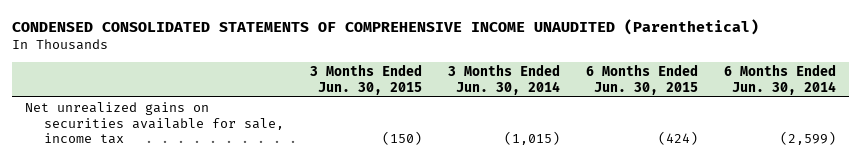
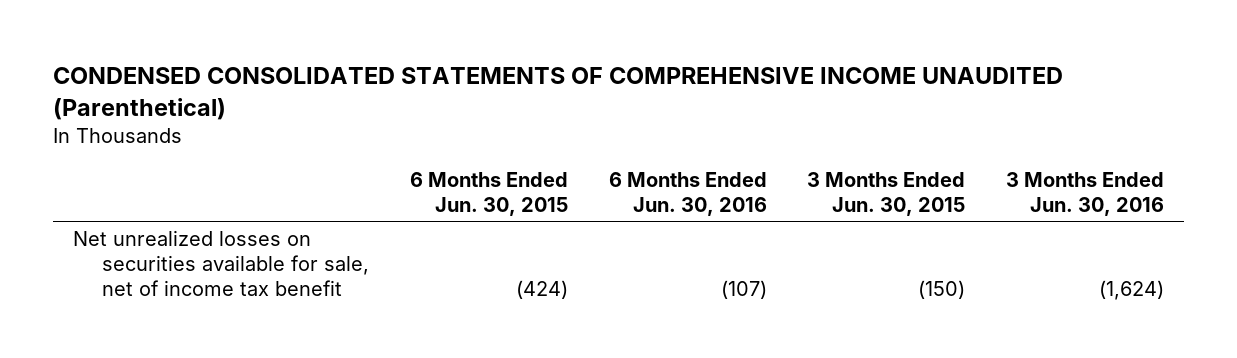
- | 3 Months Ended Jun. 30, 2015 | 3 Months Ended Jun. 30, 2014 | 6 Months Ended Jun. 30, 2015 | 6 Months Ended Jun. 30, 2014
+ | 6 Months Ended Jun. 30, 2015 | 6 Months Ended Jun. 30, 2016 | 3 Months Ended Jun. 30, 2015 | 3 Months Ended Jun. 30, 2016
- Net unrealized gains on securities available for sale, income tax | (150) | (1,015) | (424) | (2,599)
+ Net unrealized losses on securities available for sale, net of income tax benefit | (424) | (107) | (150) | (1,624)

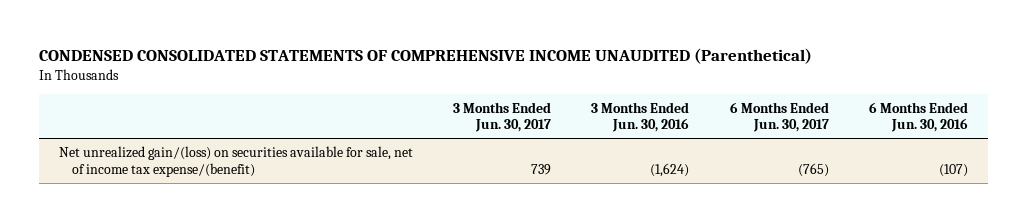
- | 6 Months Ended Jun. 30, 2015 | 6 Months Ended Jun. 30, 2016 | 3 Months Ended Jun. 30, 2015 | 3 Months Ended Jun. 30, 2016
+ | 3 Months Ended Jun. 30, 2017 | 3 Months Ended Jun. 30, 2016 | 6 Months Ended Jun. 30, 2017 | 6 Months Ended Jun. 30, 2016
- Net unrealized losses on securities available for sale, net of income tax benefit | (424) | (107) | (150) | (1,624)
+ Net unrealized gain/(loss) on securities available for sale, net of income tax expense/(benefit) | 739 | (1,624) | (765) | (107)

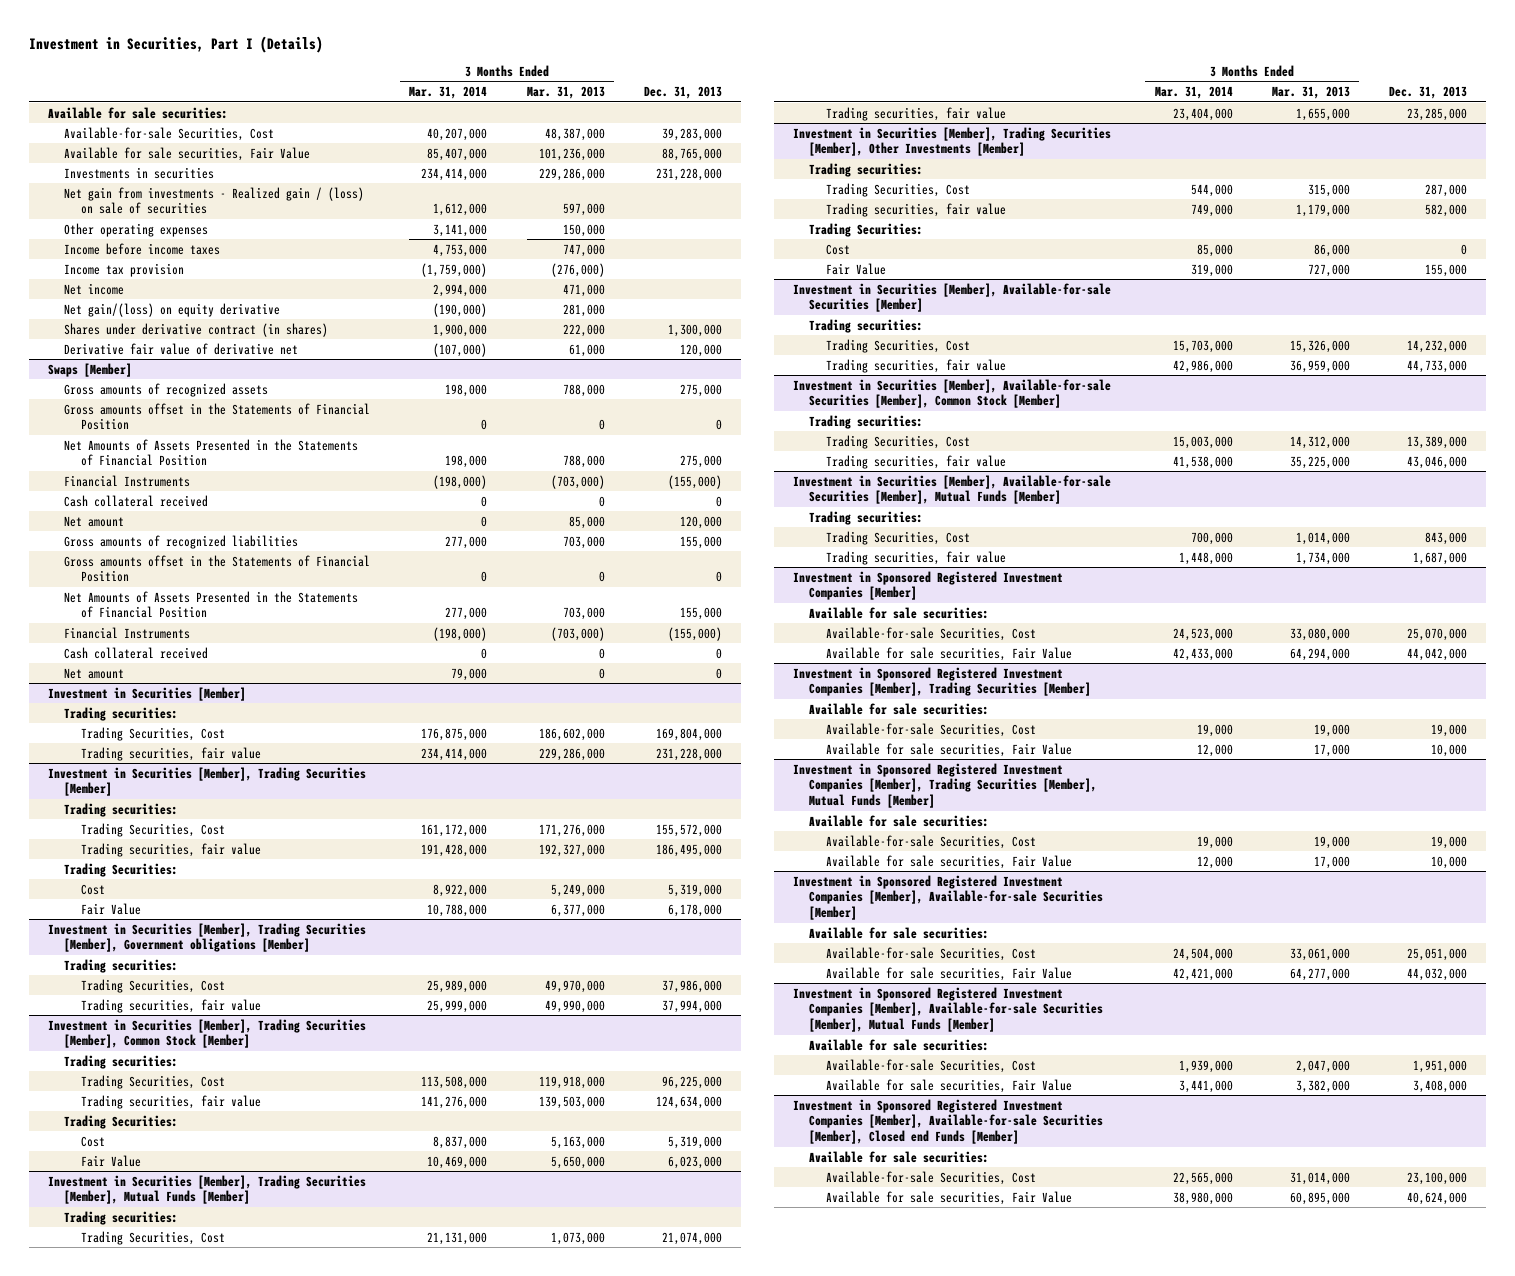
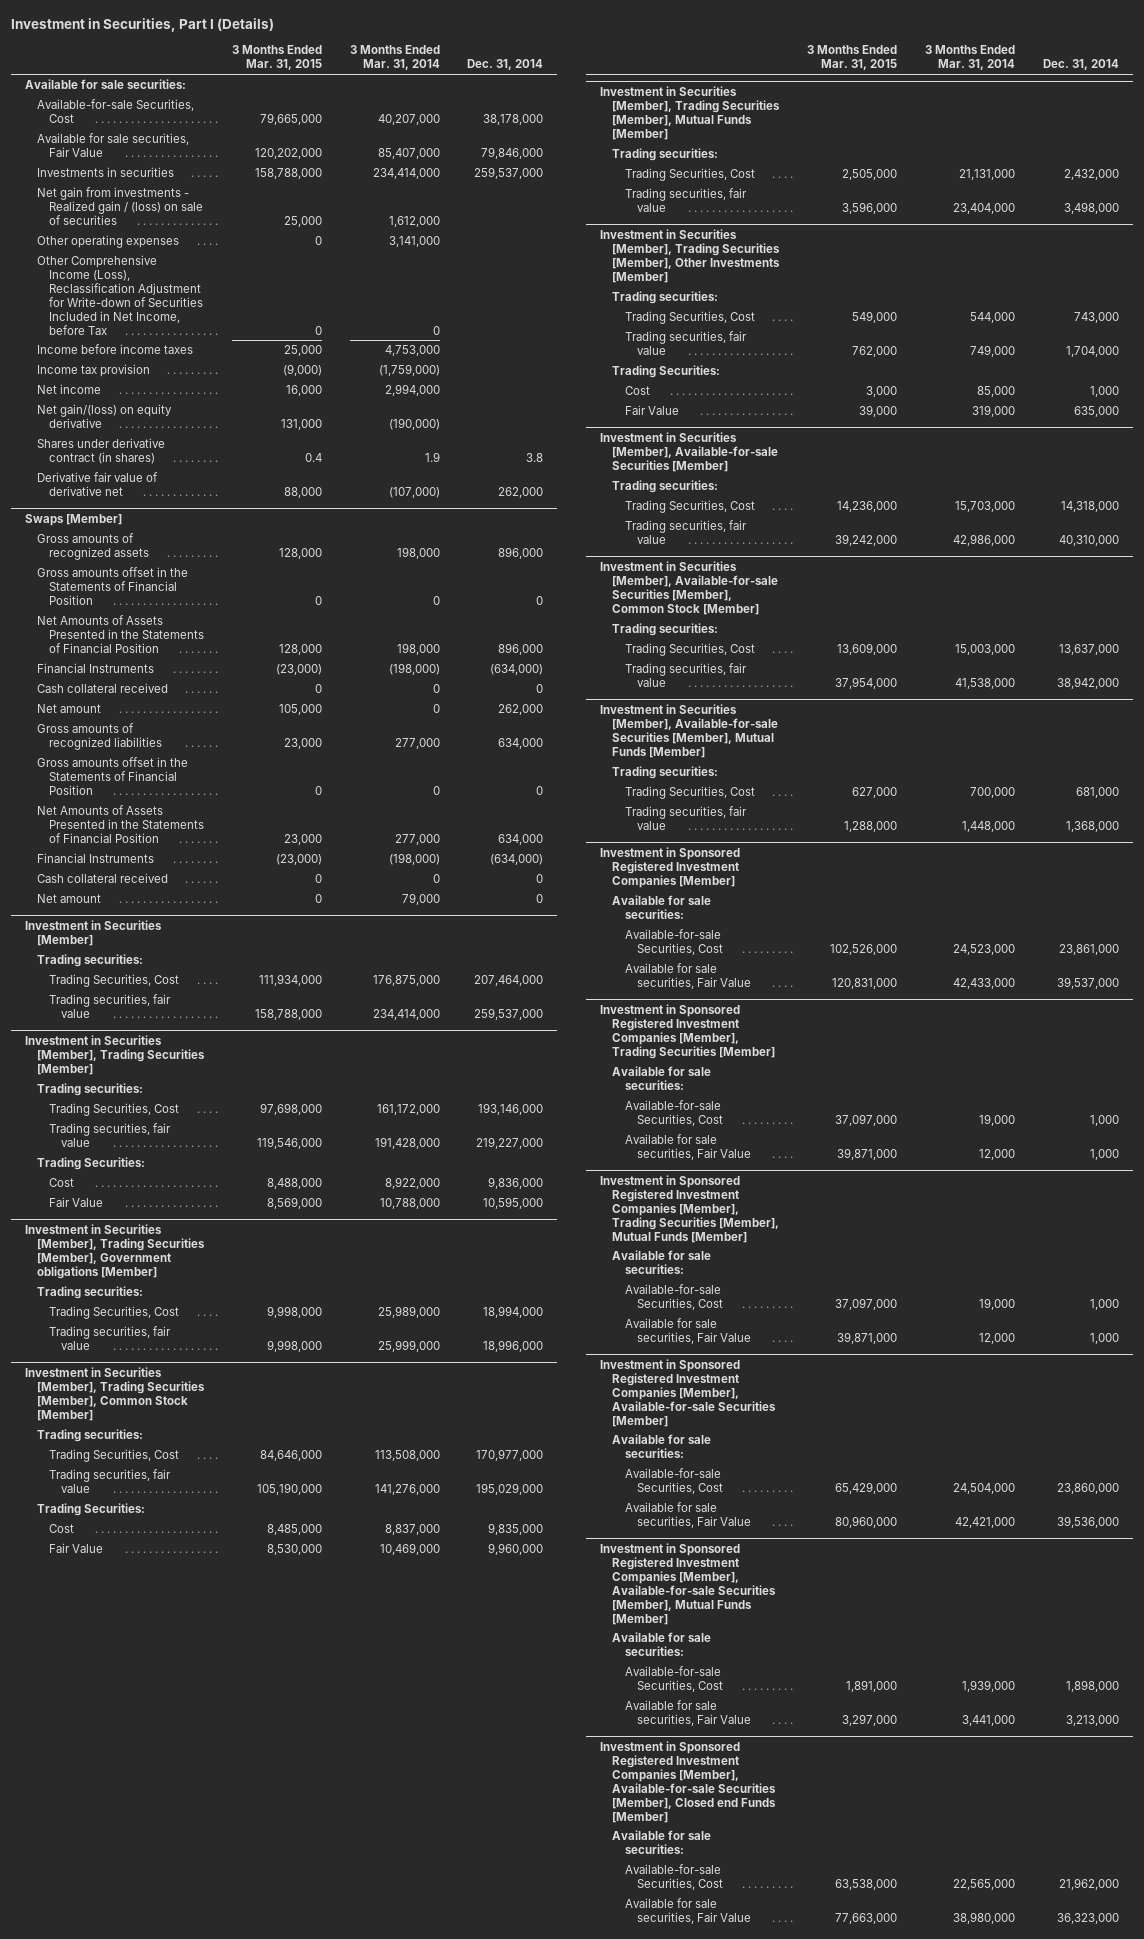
- | 3 Months Ended Mar. 31, 2014 | 3 Months Ended Mar. 31, 2013 | Dec. 31, 2013
+ | 3 Months Ended Mar. 31, 2015 | 3 Months Ended Mar. 31, 2014 | Dec. 31, 2014
+ Other Comprehensive Income (Loss), Reclassification Adjustment for Write-down of Securities Included in Net Income, before Tax | 0 | 0 |
- Shares under derivative contract (in shares) | 1,900,000 | 222,000 | 1,300,000
+ Shares under derivative contract (in shares) | 0.4 | 1.9 | 3.8

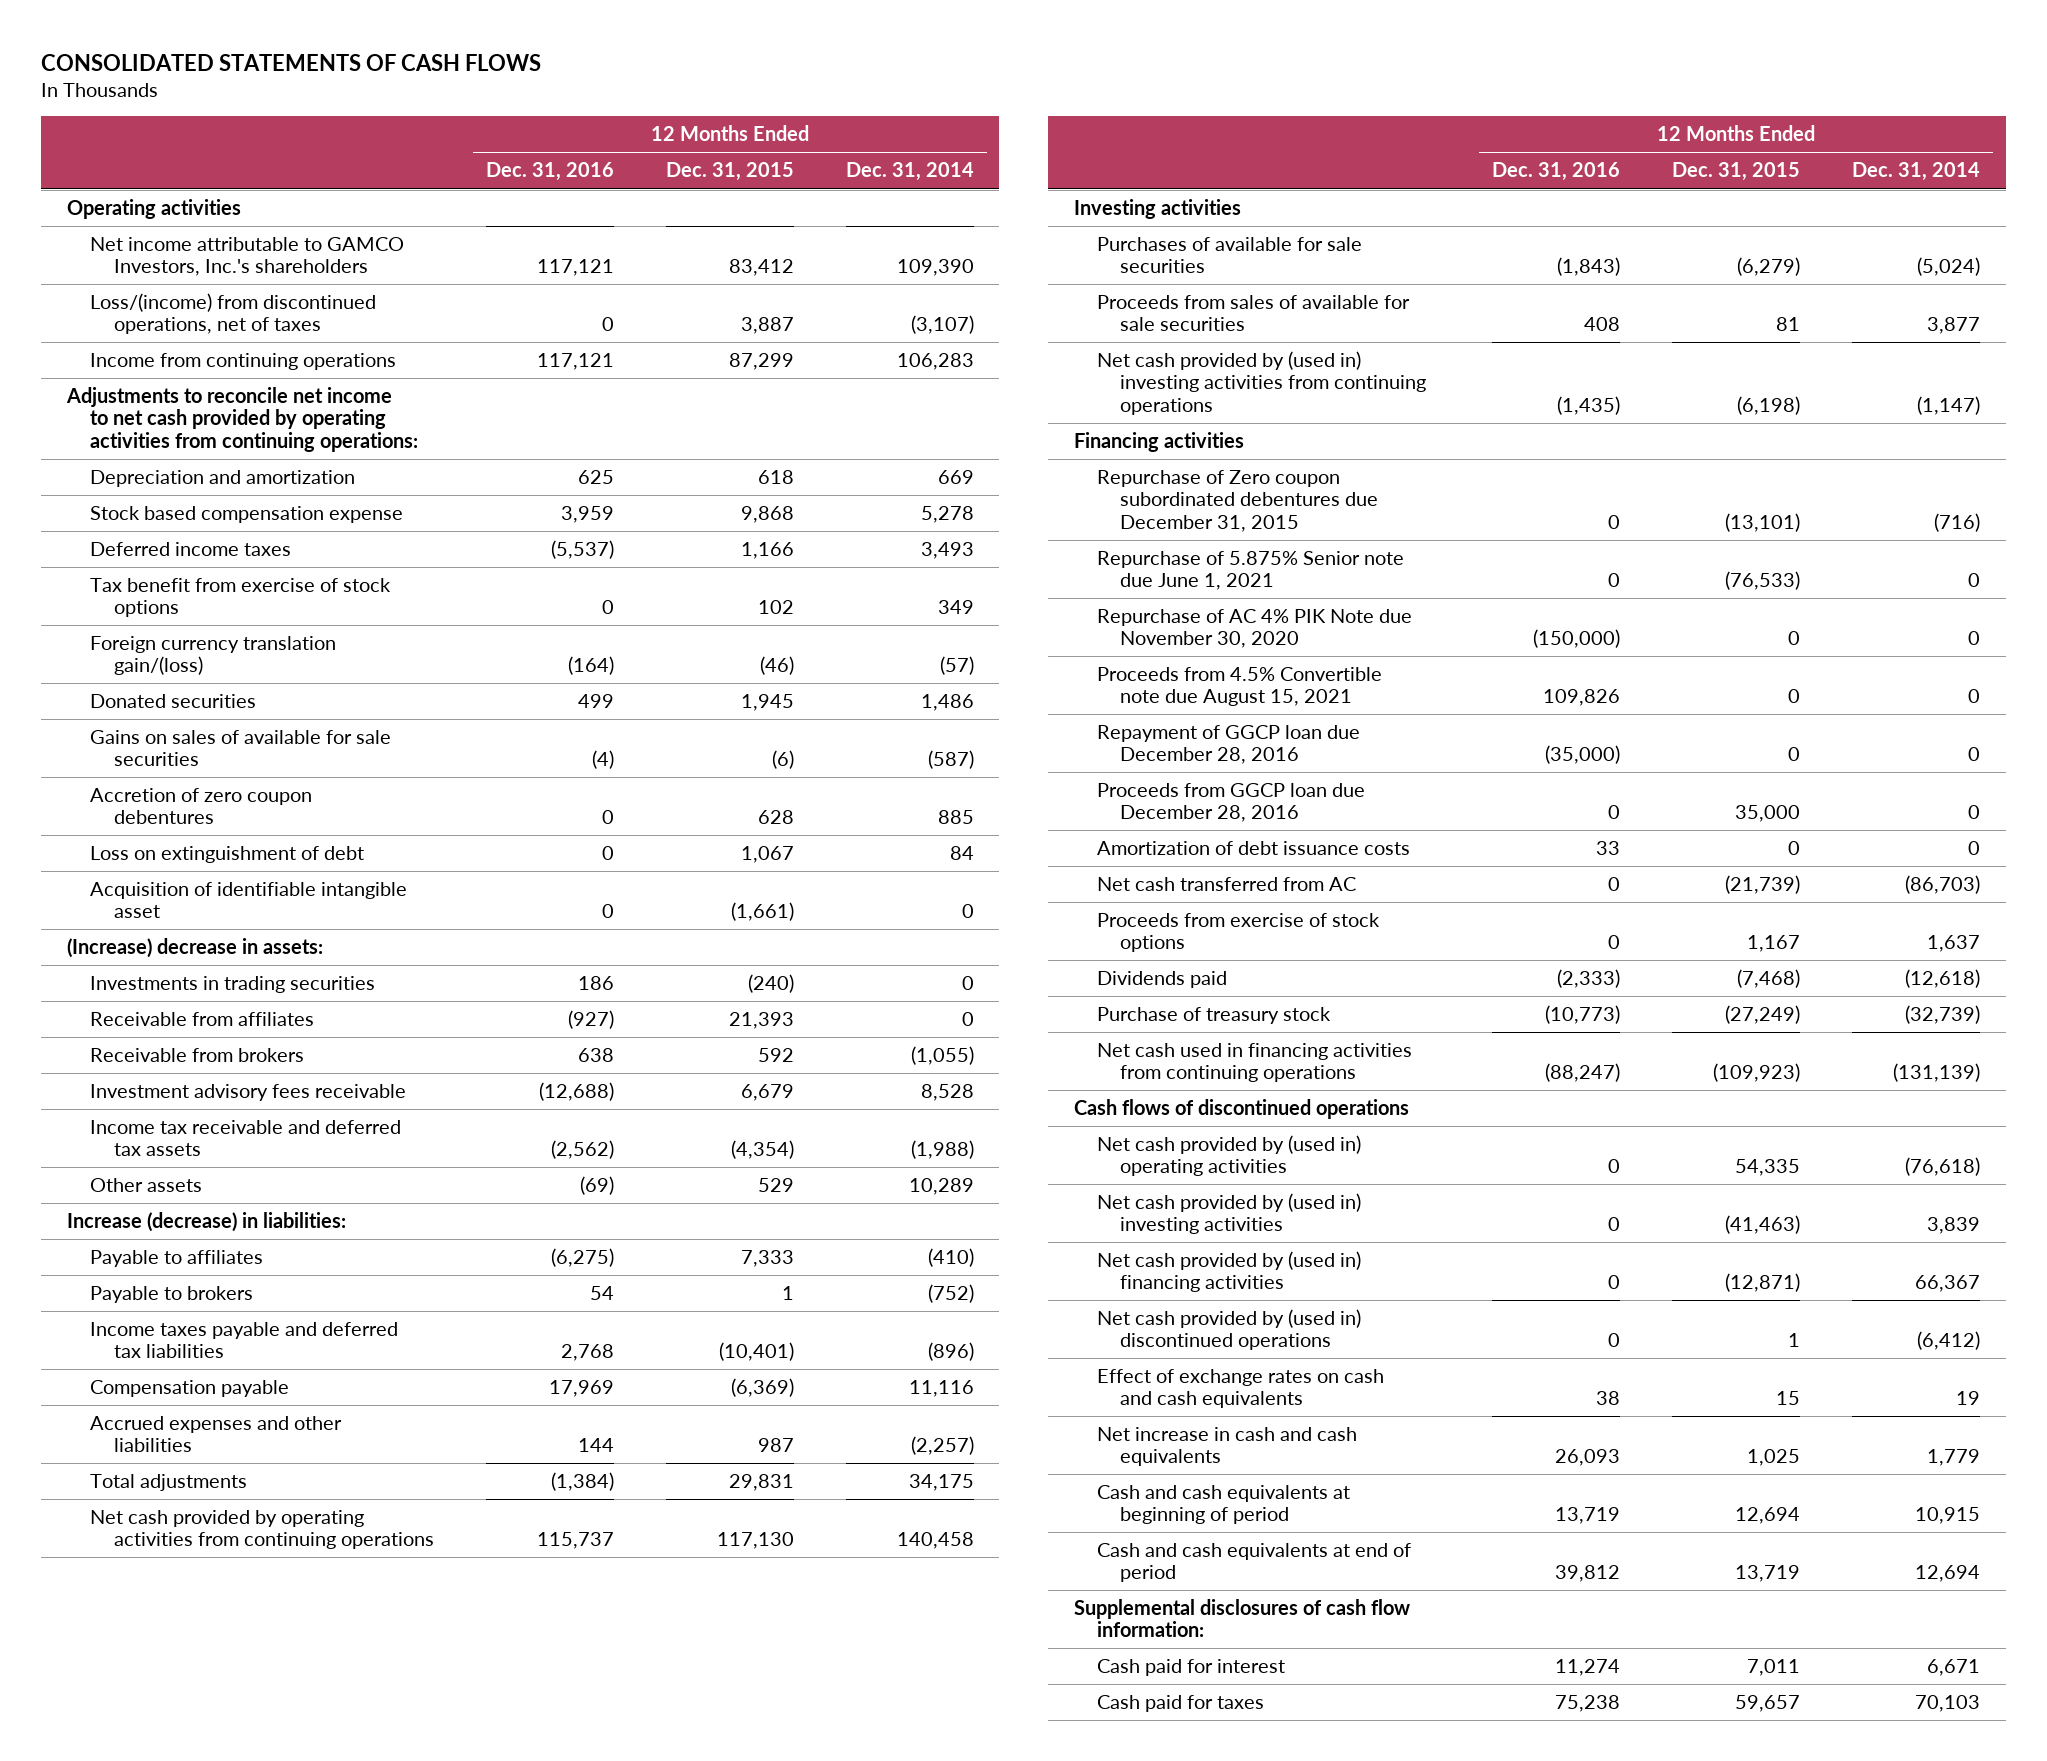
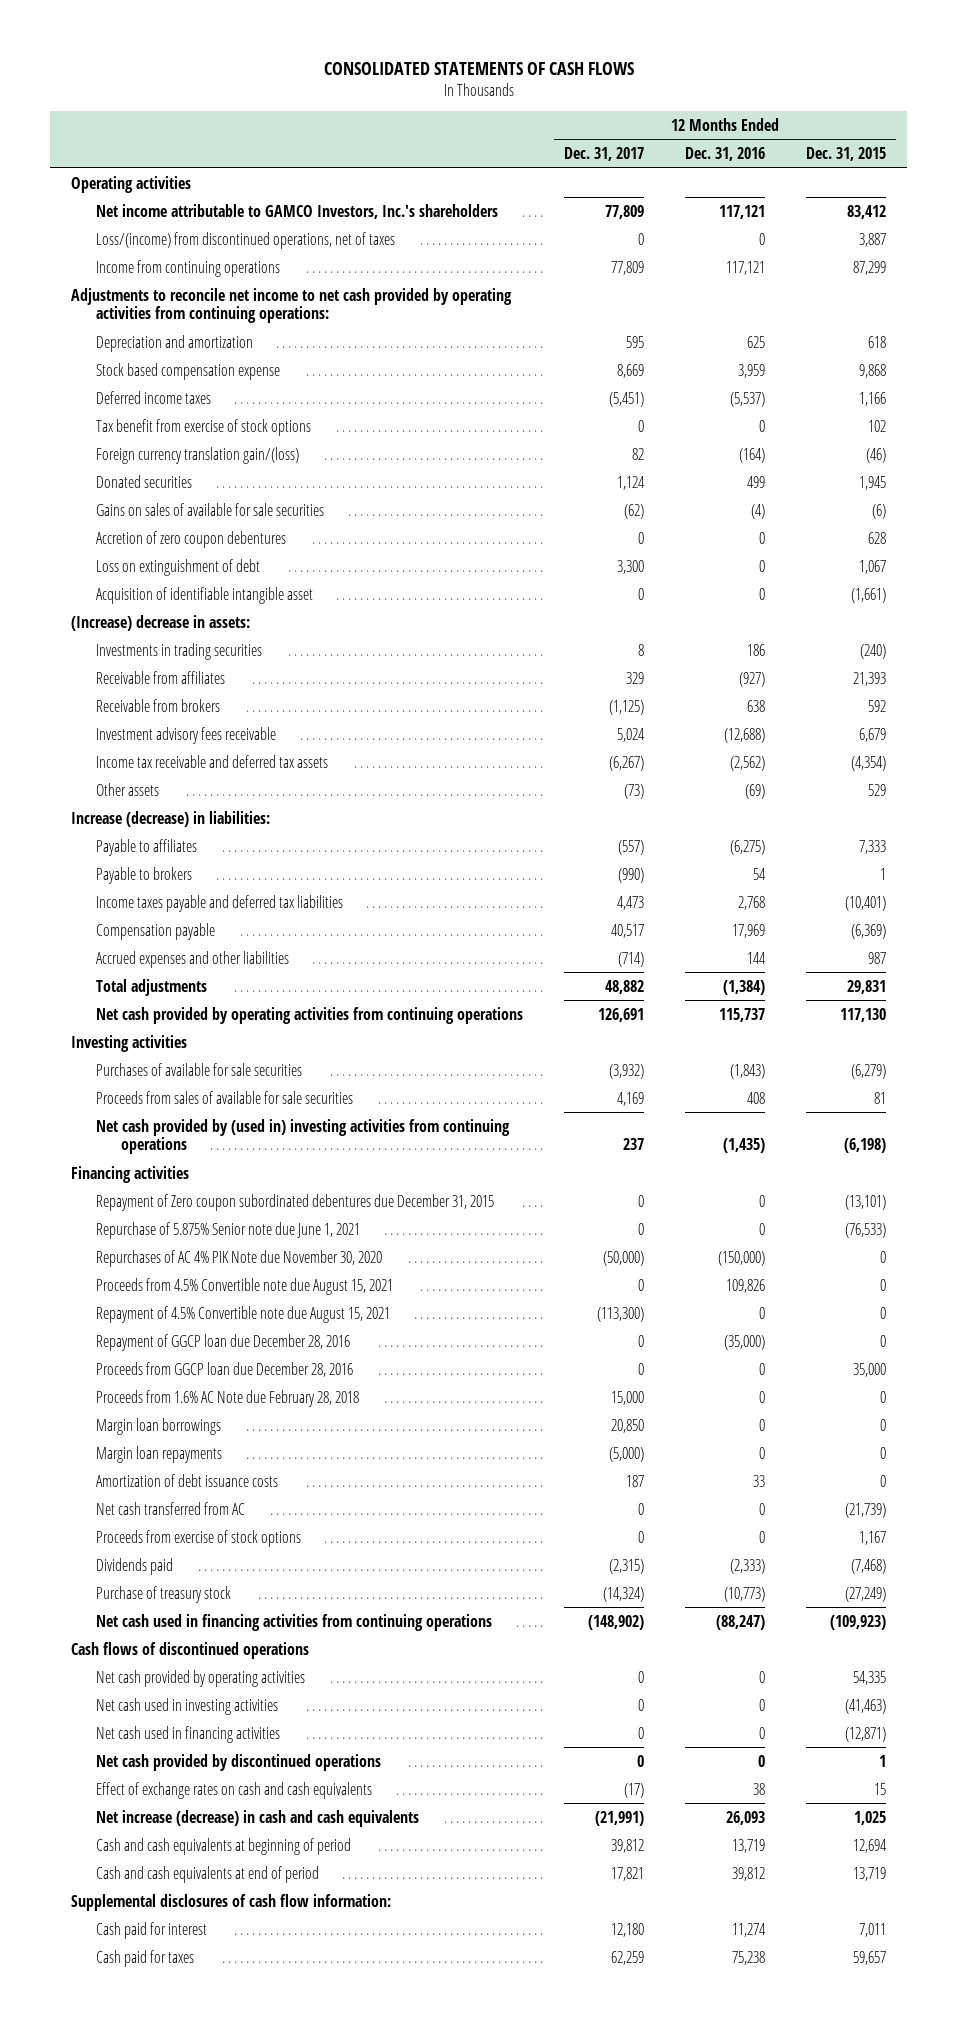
- | 12 Months Ended Dec. 31, 2016 | 12 Months Ended Dec. 31, 2015 | 12 Months Ended Dec. 31, 2014
+ | 12 Months Ended Dec. 31, 2017 | 12 Months Ended Dec. 31, 2016 | 12 Months Ended Dec. 31, 2015
- Repurchase of Zero coupon subordinated debentures due December 31, 2015 | 0 | (13,101) | (716)
+ Repayment of Zero coupon subordinated debentures due December 31, 2015 | 0 | 0 | (13,101)
- Repurchase of AC 4% PIK Note due November 30, 2020 | (150,000) | 0 | 0
+ Repurchases of AC 4% PIK Note due November 30, 2020 | (50,000) | (150,000) | 0
+ Repayment of 4.5% Convertible note due August 15, 2021 | (113,300) | 0 | 0
+ Proceeds from 1.6% AC Note due February 28, 2018 | 15,000 | 0 | 0
+ Margin loan borrowings | 20,850 | 0 | 0
+ Margin loan repayments | (5,000) | 0 | 0
- Net cash provided by (used in) operating activities | 0 | 54,335 | (76,618)
- Net cash provided by (used in) investing activities | 0 | (41,463) | 3,839
- Net cash provided by (used in) financing activities | 0 | (12,871) | 66,367
- Net cash provided by (used in) discontinued operations | 0 | 1 | (6,412)
+ Net cash provided by operating activities | 0 | 0 | 54,335
+ Net cash used in investing activities | 0 | 0 | (41,463)
+ Net cash used in financing activities | 0 | 0 | (12,871)
+ Net cash provided by discontinued operations | 0 | 0 | 1
- Net increase in cash and cash equivalents | 26,093 | 1,025 | 1,779
+ Net increase (decrease) in cash and cash equivalents | (21,991) | 26,093 | 1,025

